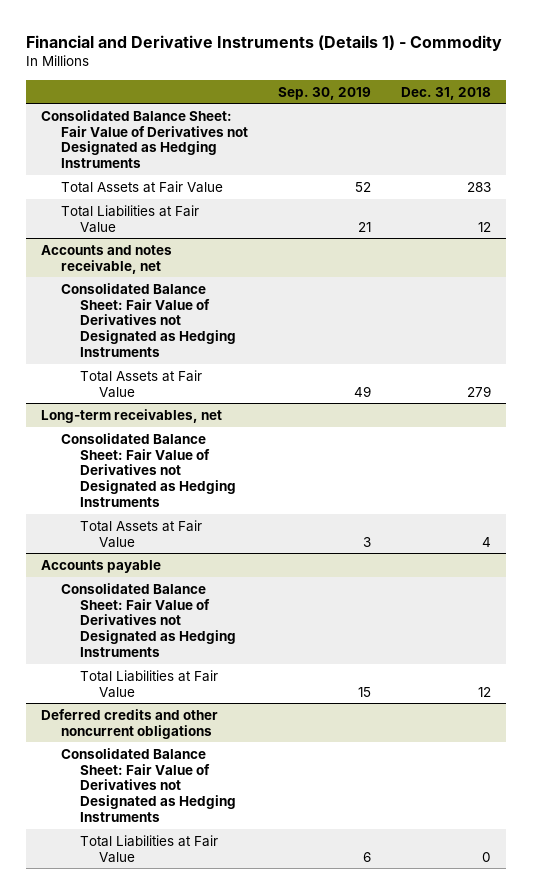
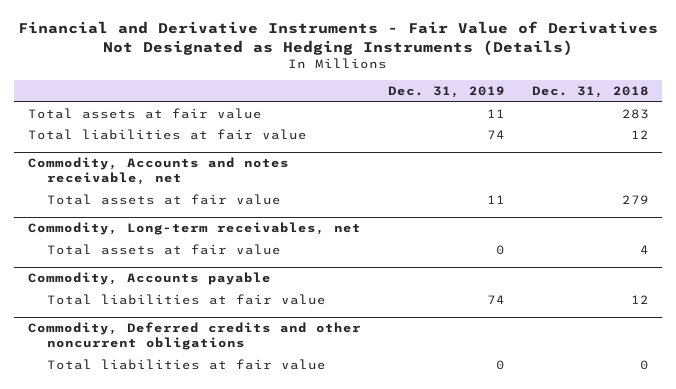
- Financial and Derivative Instruments (Details 1) - Commodity
+ Financial and Derivative Instruments - Fair Value of Derivatives Not Designated as Hedging Instruments (Details)
- | Sep. 30, 2019 | Dec. 31, 2018
+ | Dec. 31, 2019 | Dec. 31, 2018
- Consolidated Balance Sheet: Fair Value of Derivatives not Designated as Hedging Instruments
- Total Assets at Fair Value | 52 | 283
- Total Liabilities at Fair Value | 21 | 12
- Accounts and notes receivable, net
- Consolidated Balance Sheet: Fair Value of Derivatives not Designated as Hedging Instruments
- Total Assets at Fair Value | 49 | 279
- Long-term receivables, net
- Consolidated Balance Sheet: Fair Value of Derivatives not Designated as Hedging Instruments
- Total Assets at Fair Value | 3 | 4
- Accounts payable
- Consolidated Balance Sheet: Fair Value of Derivatives not Designated as Hedging Instruments
- Total Liabilities at Fair Value | 15 | 12
- Deferred credits and other noncurrent obligations
- Consolidated Balance Sheet: Fair Value of Derivatives not Designated as Hedging Instruments
- Total Liabilities at Fair Value | 6 | 0
+ Total assets at fair value | 11 | 283
+ Total liabilities at fair value | 74 | 12
+ Commodity, Accounts and notes receivable, net
+ Total assets at fair value | 11 | 279
+ Commodity, Long-term receivables, net
+ Total assets at fair value | 0 | 4
+ Commodity, Accounts payable
+ Total liabilities at fair value | 74 | 12
+ Commodity, Deferred credits and other noncurrent obligations
+ Total liabilities at fair value | 0 | 0

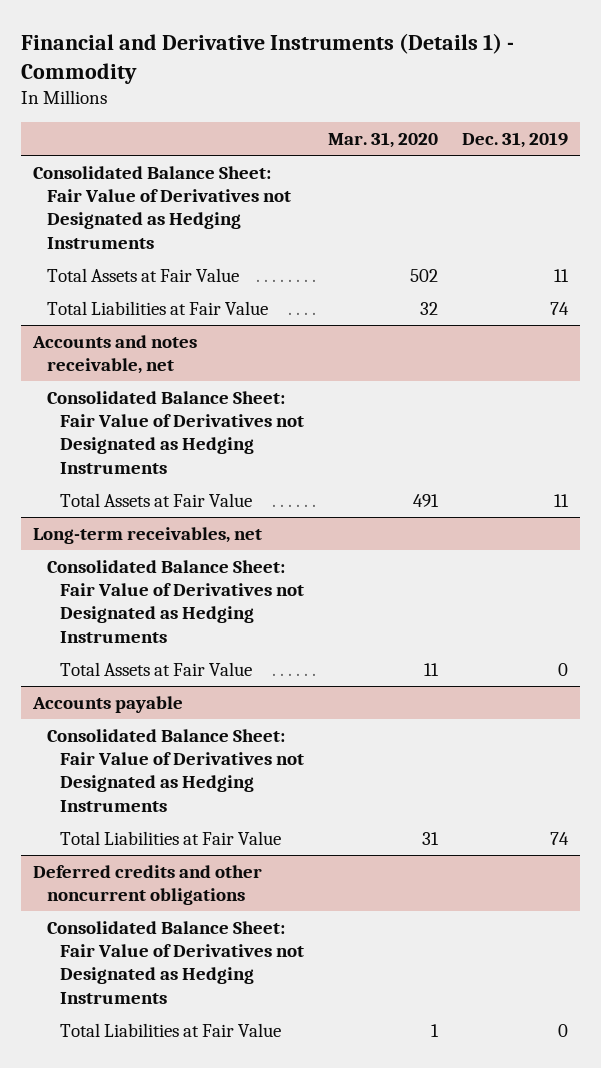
- Financial and Derivative Instruments - Fair Value of Derivatives Not Designated as Hedging Instruments (Details)
+ Financial and Derivative Instruments (Details 1) - Commodity
- | Dec. 31, 2019 | Dec. 31, 2018
+ | Mar. 31, 2020 | Dec. 31, 2019
- Total assets at fair value | 11 | 283
- Total liabilities at fair value | 74 | 12
- Commodity, Accounts and notes receivable, net
- Total assets at fair value | 11 | 279
- Commodity, Long-term receivables, net
- Total assets at fair value | 0 | 4
- Commodity, Accounts payable
- Total liabilities at fair value | 74 | 12
- Commodity, Deferred credits and other noncurrent obligations
- Total liabilities at fair value | 0 | 0
+ Consolidated Balance Sheet: Fair Value of Derivatives not Designated as Hedging Instruments
+ Total Assets at Fair Value | 502 | 11
+ Total Liabilities at Fair Value | 32 | 74
+ Accounts and notes receivable, net
+ Consolidated Balance Sheet: Fair Value of Derivatives not Designated as Hedging Instruments
+ Total Assets at Fair Value | 491 | 11
+ Long-term receivables, net
+ Consolidated Balance Sheet: Fair Value of Derivatives not Designated as Hedging Instruments
+ Total Assets at Fair Value | 11 | 0
+ Accounts payable
+ Consolidated Balance Sheet: Fair Value of Derivatives not Designated as Hedging Instruments
+ Total Liabilities at Fair Value | 31 | 74
+ Deferred credits and other noncurrent obligations
+ Consolidated Balance Sheet: Fair Value of Derivatives not Designated as Hedging Instruments
+ Total Liabilities at Fair Value | 1 | 0

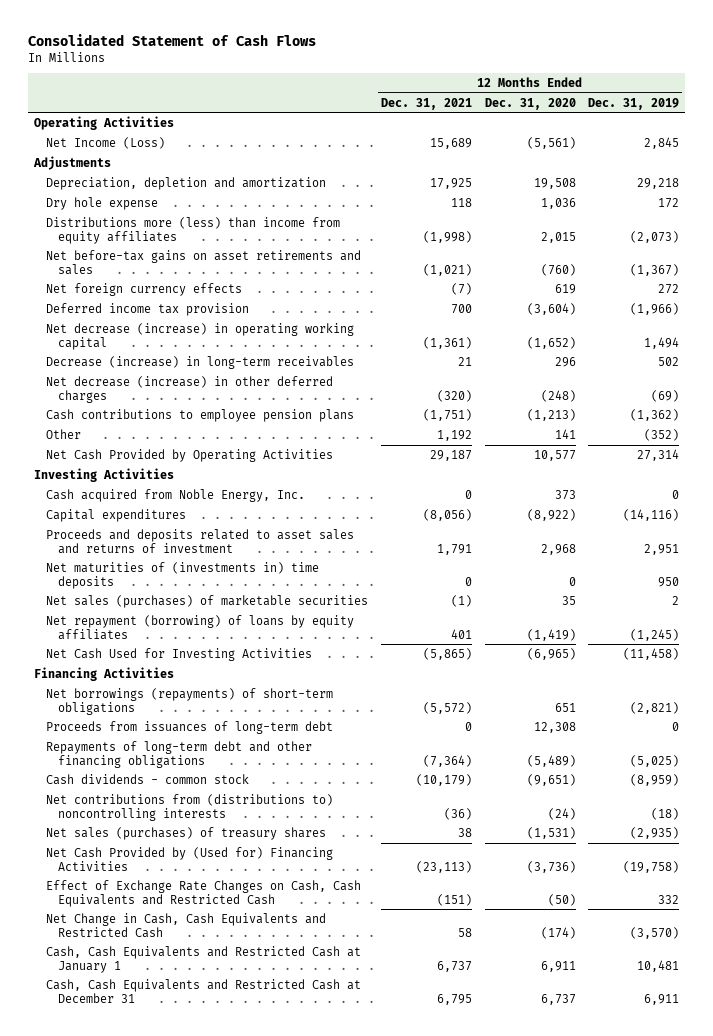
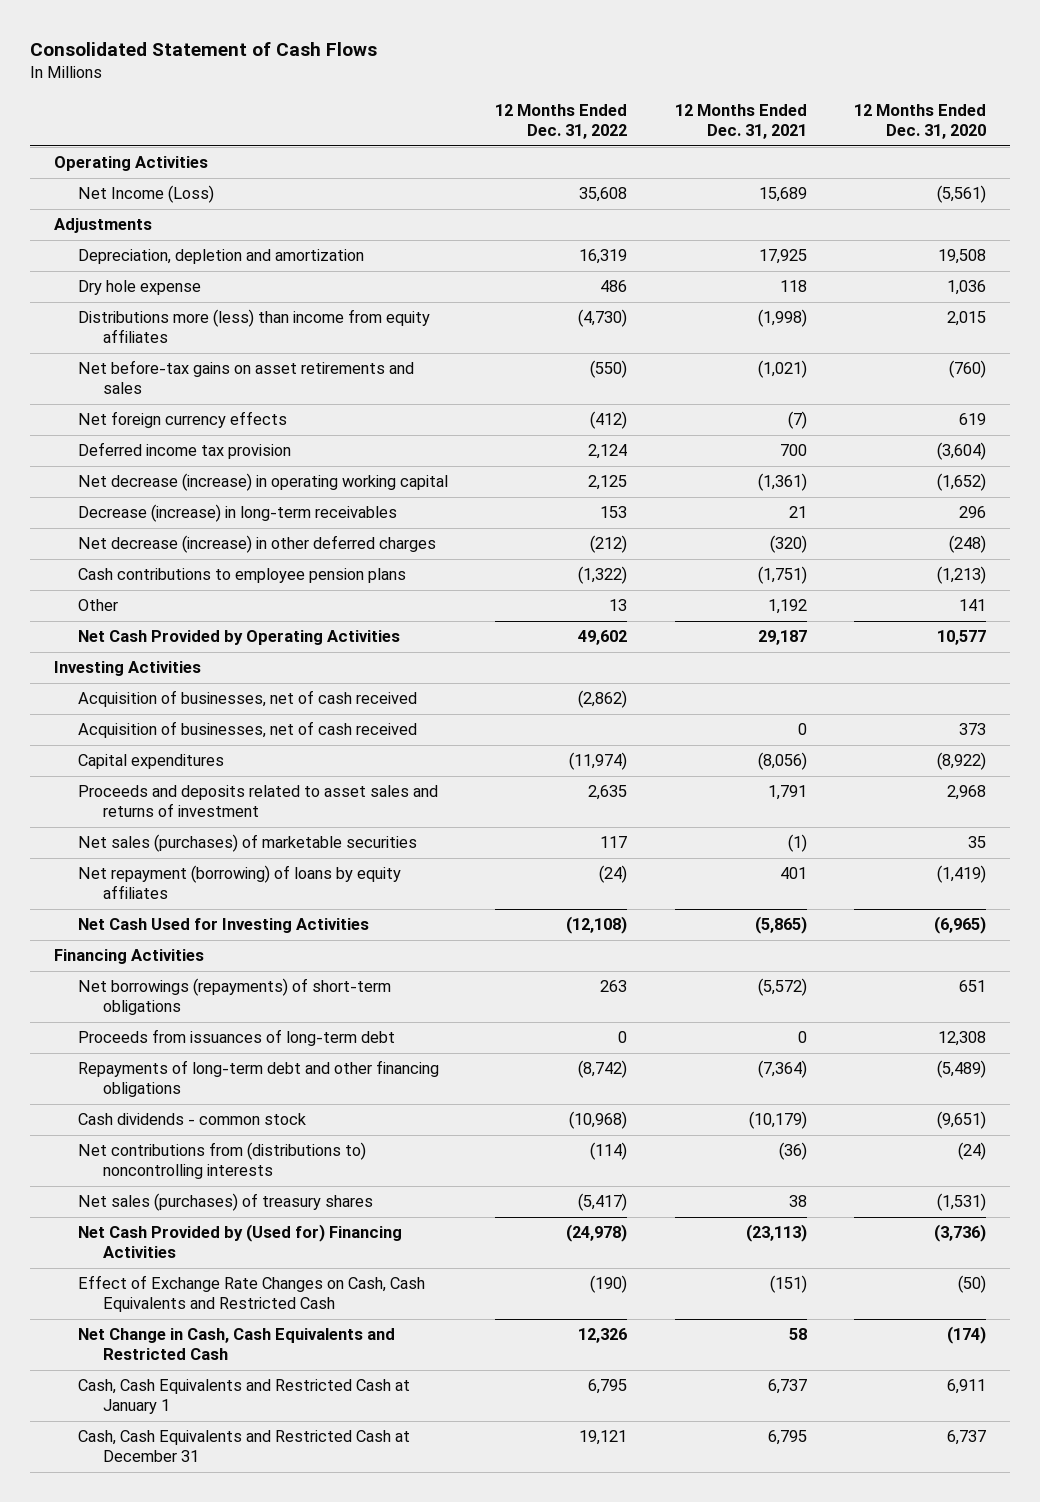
- | 12 Months Ended Dec. 31, 2021 | 12 Months Ended Dec. 31, 2020 | 12 Months Ended Dec. 31, 2019
+ | 12 Months Ended Dec. 31, 2022 | 12 Months Ended Dec. 31, 2021 | 12 Months Ended Dec. 31, 2020
- Cash acquired from Noble Energy, Inc. | 0 | 373 | 0
+ Acquisition of businesses, net of cash received | (2,862) | |
+ Acquisition of businesses, net of cash received | | 0 | 373
- Net maturities of (investments in) time deposits | 0 | 0 | 950

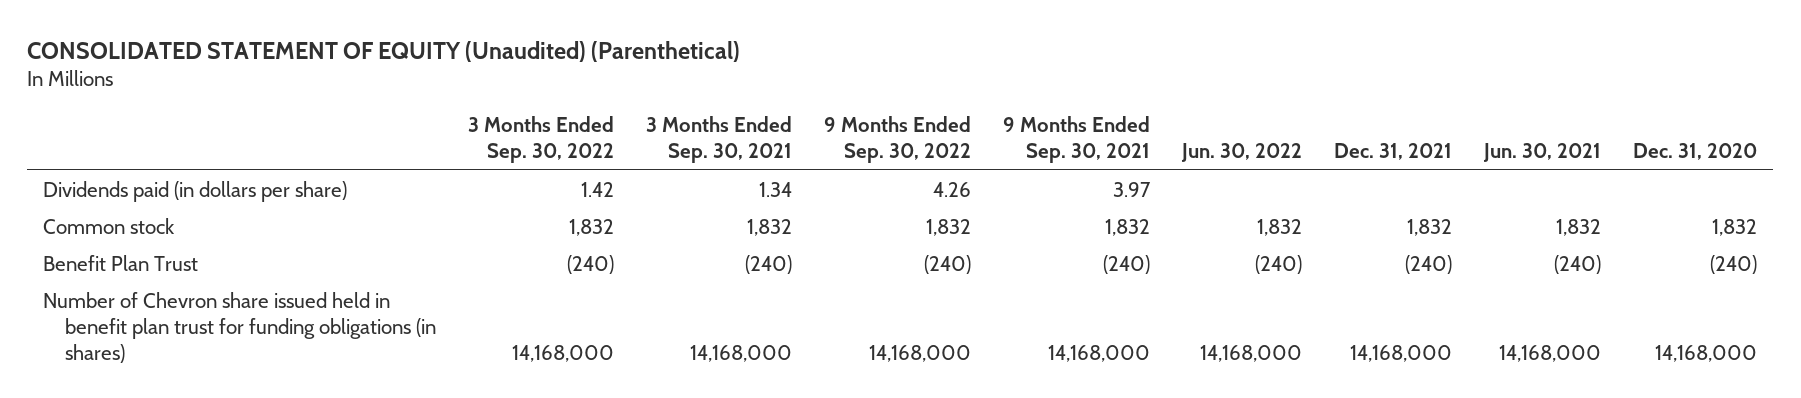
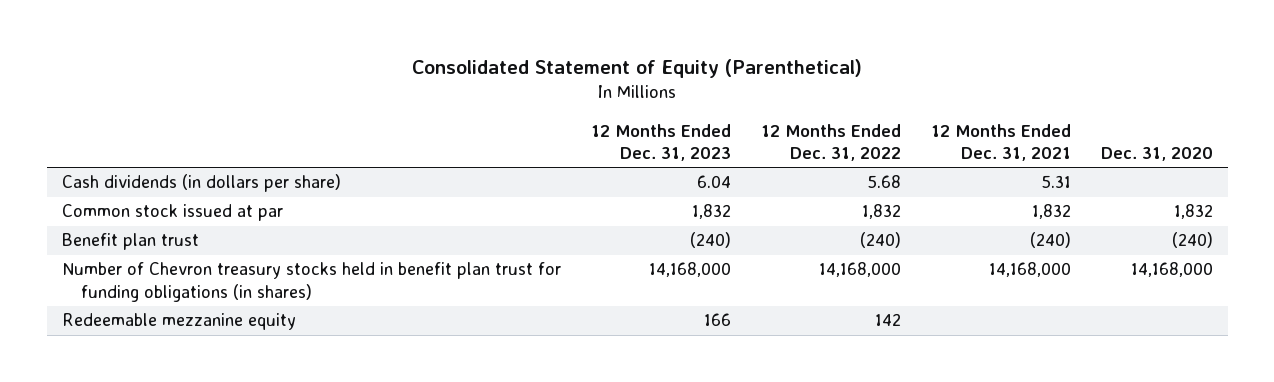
- CONSOLIDATED STATEMENT OF EQUITY (Unaudited) (Parenthetical)
+ Consolidated Statement of Equity (Parenthetical)
- | 3 Months Ended Sep. 30, 2022 | 3 Months Ended Sep. 30, 2021 | 9 Months Ended Sep. 30, 2022 | 9 Months Ended Sep. 30, 2021 | Jun. 30, 2022 | Dec. 31, 2021 | Jun. 30, 2021 | Dec. 31, 2020
+ | 12 Months Ended Dec. 31, 2023 | 12 Months Ended Dec. 31, 2022 | 12 Months Ended Dec. 31, 2021 | Dec. 31, 2020
- Dividends paid (in dollars per share) | 1.42 | 1.34 | 4.26 | 3.97 | | | |
- Common stock | 1,832 | 1,832 | 1,832 | 1,832 | 1,832 | 1,832 | 1,832 | 1,832
- Benefit Plan Trust | (240) | (240) | (240) | (240) | (240) | (240) | (240) | (240)
- Number of Chevron share issued held in benefit plan trust for funding obligations (in shares) | 14,168,000 | 14,168,000 | 14,168,000 | 14,168,000 | 14,168,000 | 14,168,000 | 14,168,000 | 14,168,000
+ Cash dividends (in dollars per share) | 6.04 | 5.68 | 5.31 |
+ Common stock issued at par | 1,832 | 1,832 | 1,832 | 1,832
+ Benefit plan trust | (240) | (240) | (240) | (240)
+ Number of Chevron treasury stocks held in benefit plan trust for funding obligations (in shares) | 14,168,000 | 14,168,000 | 14,168,000 | 14,168,000
+ Redeemable mezzanine equity | 166 | 142 | |

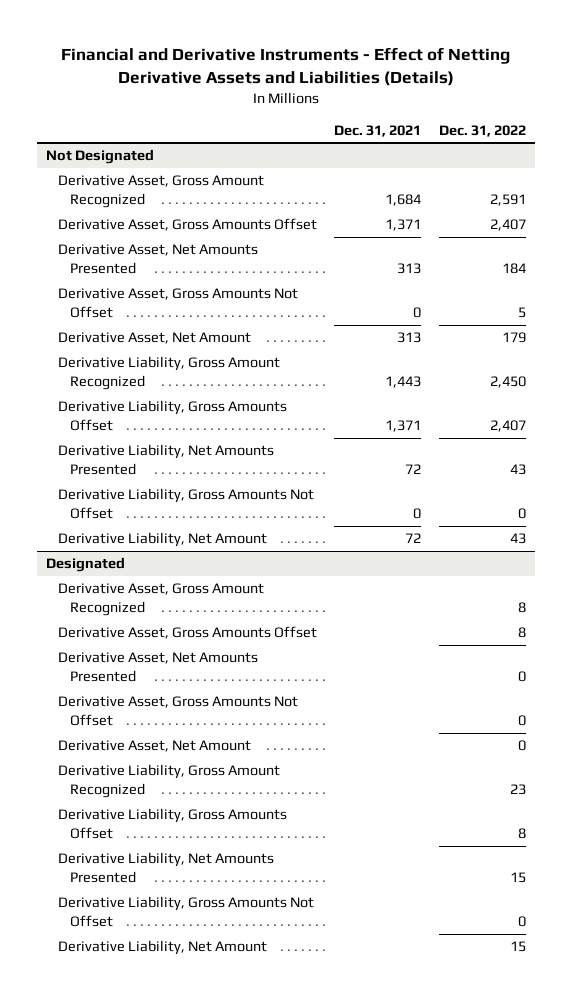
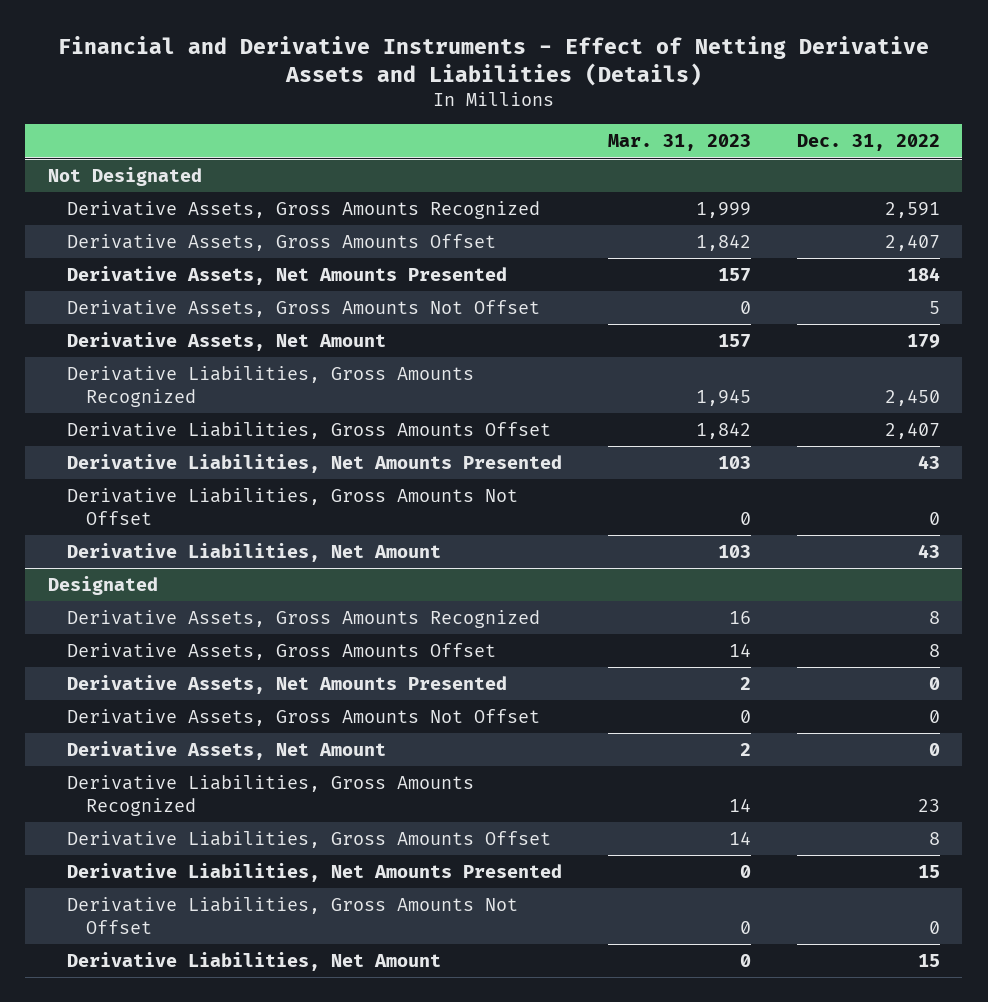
- | Dec. 31, 2021 | Dec. 31, 2022
+ | Mar. 31, 2023 | Dec. 31, 2022
@ Not Designated
- Derivative Asset, Gross Amount Recognized | 1,684 | 2,591
- Derivative Asset, Gross Amounts Offset | 1,371 | 2,407
- Derivative Asset, Net Amounts Presented | 313 | 184
- Derivative Asset, Gross Amounts Not Offset | 0 | 5
- Derivative Asset, Net Amount | 313 | 179
- Derivative Liability, Gross Amount Recognized | 1,443 | 2,450
- Derivative Liability, Gross Amounts Offset | 1,371 | 2,407
- Derivative Liability, Net Amounts Presented | 72 | 43
- Derivative Liability, Gross Amounts Not Offset | 0 | 0
- Derivative Liability, Net Amount | 72 | 43
+ Derivative Assets, Gross Amounts Recognized | 1,999 | 2,591
+ Derivative Assets, Gross Amounts Offset | 1,842 | 2,407
+ Derivative Assets, Net Amounts Presented | 157 | 184
+ Derivative Assets, Gross Amounts Not Offset | 0 | 5
+ Derivative Assets, Net Amount | 157 | 179
+ Derivative Liabilities, Gross Amounts Recognized | 1,945 | 2,450
+ Derivative Liabilities, Gross Amounts Offset | 1,842 | 2,407
+ Derivative Liabilities, Net Amounts Presented | 103 | 43
+ Derivative Liabilities, Gross Amounts Not Offset | 0 | 0
+ Derivative Liabilities, Net Amount | 103 | 43
@ Designated
- Derivative Asset, Gross Amount Recognized | | 8
- Derivative Asset, Gross Amounts Offset | | 8
- Derivative Asset, Net Amounts Presented | | 0
- Derivative Asset, Gross Amounts Not Offset | | 0
- Derivative Asset, Net Amount | | 0
- Derivative Liability, Gross Amount Recognized | | 23
- Derivative Liability, Gross Amounts Offset | | 8
- Derivative Liability, Net Amounts Presented | | 15
- Derivative Liability, Gross Amounts Not Offset | | 0
- Derivative Liability, Net Amount | | 15
+ Derivative Assets, Gross Amounts Recognized | 16 | 8
+ Derivative Assets, Gross Amounts Offset | 14 | 8
+ Derivative Assets, Net Amounts Presented | 2 | 0
+ Derivative Assets, Gross Amounts Not Offset | 0 | 0
+ Derivative Assets, Net Amount | 2 | 0
+ Derivative Liabilities, Gross Amounts Recognized | 14 | 23
+ Derivative Liabilities, Gross Amounts Offset | 14 | 8
+ Derivative Liabilities, Net Amounts Presented | 0 | 15
+ Derivative Liabilities, Gross Amounts Not Offset | 0 | 0
+ Derivative Liabilities, Net Amount | 0 | 15

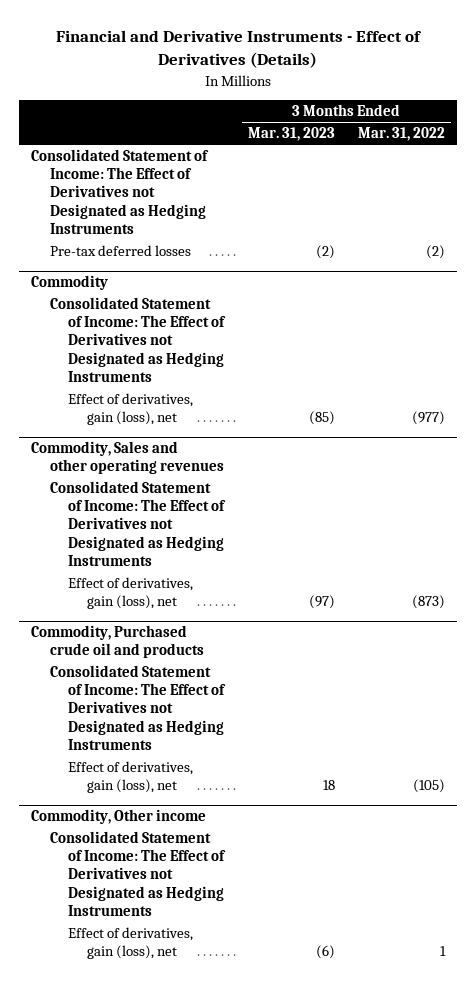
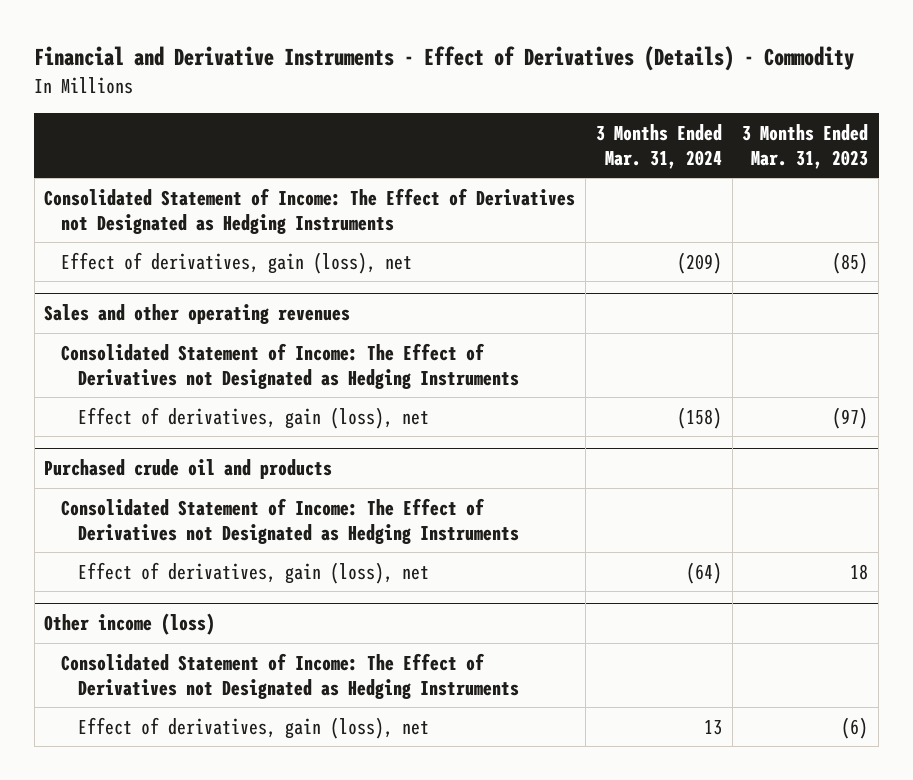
- Financial and Derivative Instruments - Effect of Derivatives (Details)
+ Financial and Derivative Instruments - Effect of Derivatives (Details) - Commodity
- | 3 Months Ended Mar. 31, 2023 | 3 Months Ended Mar. 31, 2022
+ | 3 Months Ended Mar. 31, 2024 | 3 Months Ended Mar. 31, 2023
- Pre-tax deferred losses | (2) | (2)
- Commodity
- Consolidated Statement of Income: The Effect of Derivatives not Designated as Hedging Instruments
- Commodity, Sales and other operating revenues
+ Sales and other operating revenues
- Commodity, Purchased crude oil and products
+ Purchased crude oil and products
- Commodity, Other income
+ Other income (loss)

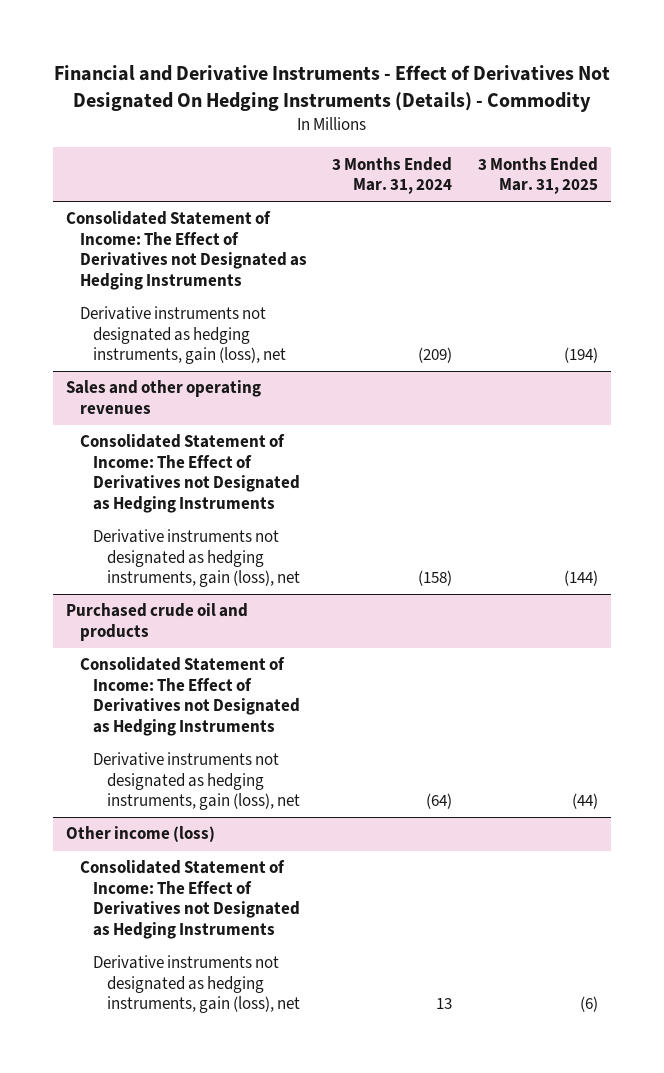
- Financial and Derivative Instruments - Effect of Derivatives (Details) - Commodity
+ Financial and Derivative Instruments - Effect of Derivatives Not Designated On Hedging Instruments (Details) - Commodity
- | 3 Months Ended Mar. 31, 2024 | 3 Months Ended Mar. 31, 2023
+ | 3 Months Ended Mar. 31, 2024 | 3 Months Ended Mar. 31, 2025
- Effect of derivatives, gain (loss), net | (209) | (85)
+ Derivative instruments not designated as hedging instruments, gain (loss), net | (209) | (194)
@ Sales and other operating revenues
- Effect of derivatives, gain (loss), net | (158) | (97)
+ Derivative instruments not designated as hedging instruments, gain (loss), net | (158) | (144)
@ Purchased crude oil and products
- Effect of derivatives, gain (loss), net | (64) | 18
+ Derivative instruments not designated as hedging instruments, gain (loss), net | (64) | (44)
@ Other income (loss)
- Effect of derivatives, gain (loss), net | 13 | (6)
+ Derivative instruments not designated as hedging instruments, gain (loss), net | 13 | (6)

